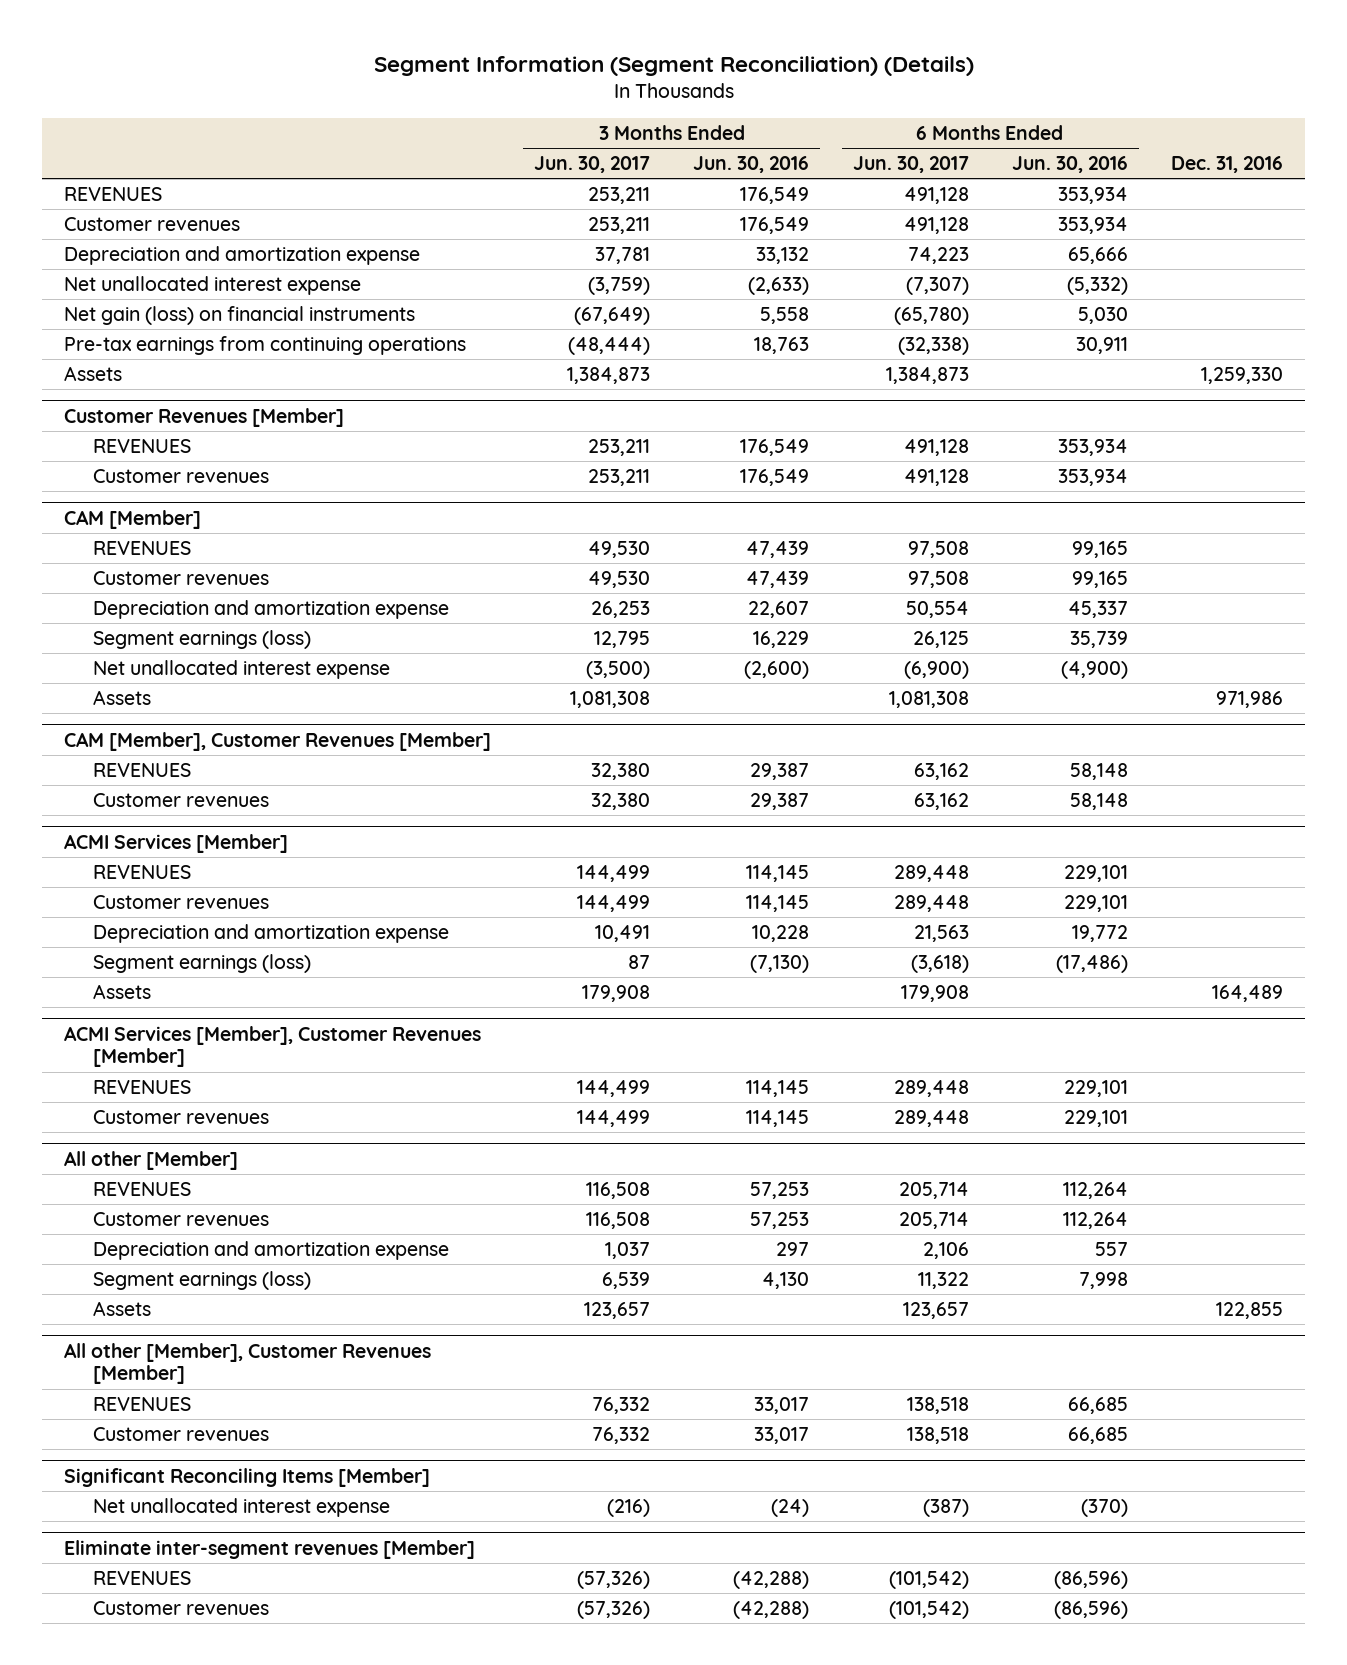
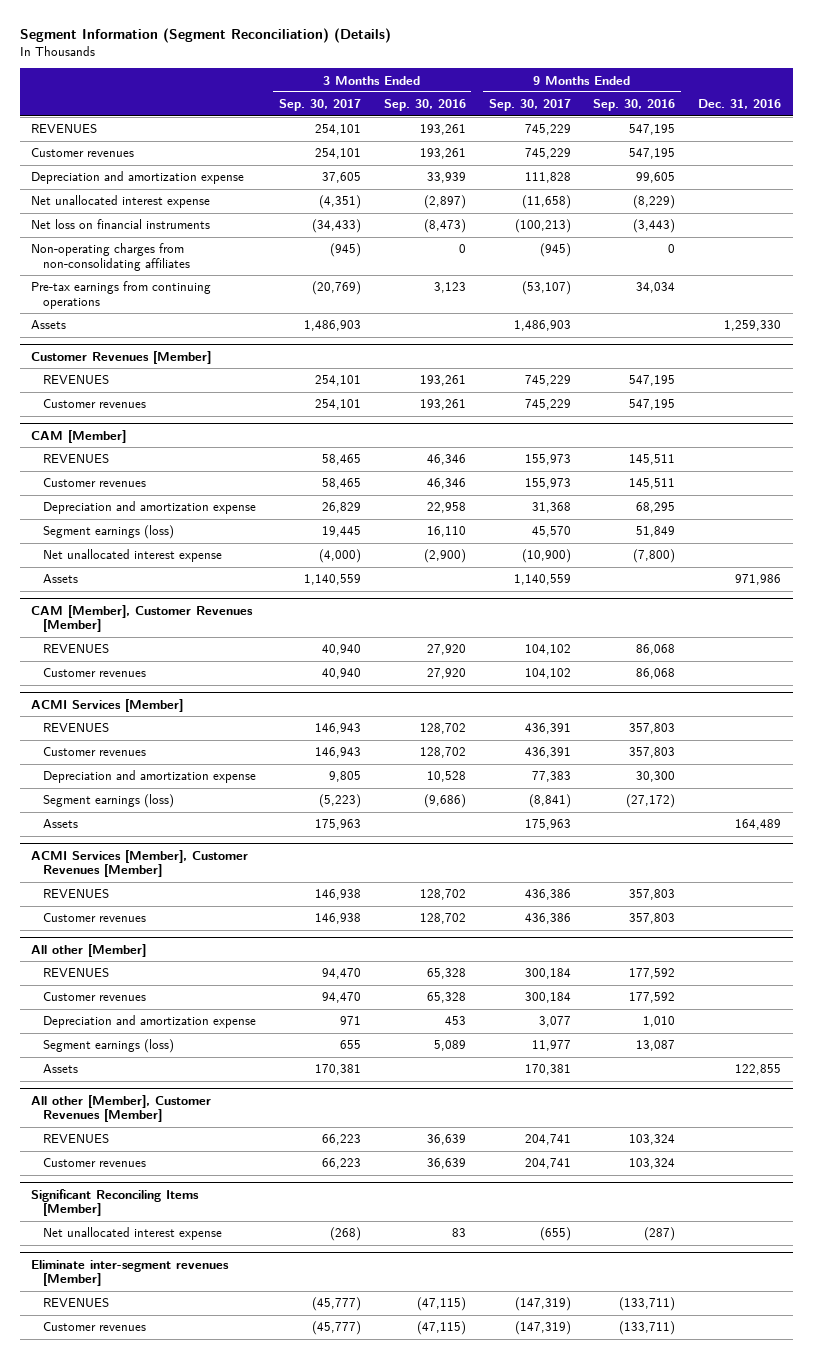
- | 3 Months Ended Jun. 30, 2017 | 3 Months Ended Jun. 30, 2016 | 6 Months Ended Jun. 30, 2017 | 6 Months Ended Jun. 30, 2016 | Dec. 31, 2016
+ | 3 Months Ended Sep. 30, 2017 | 3 Months Ended Sep. 30, 2016 | 9 Months Ended Sep. 30, 2017 | 9 Months Ended Sep. 30, 2016 | Dec. 31, 2016
- Net gain (loss) on financial instruments | (67,649) | 5,558 | (65,780) | 5,030 |
+ Net loss on financial instruments | (34,433) | (8,473) | (100,213) | (3,443) |
+ Non-operating charges from non-consolidating affiliates | (945) | 0 | (945) | 0 |

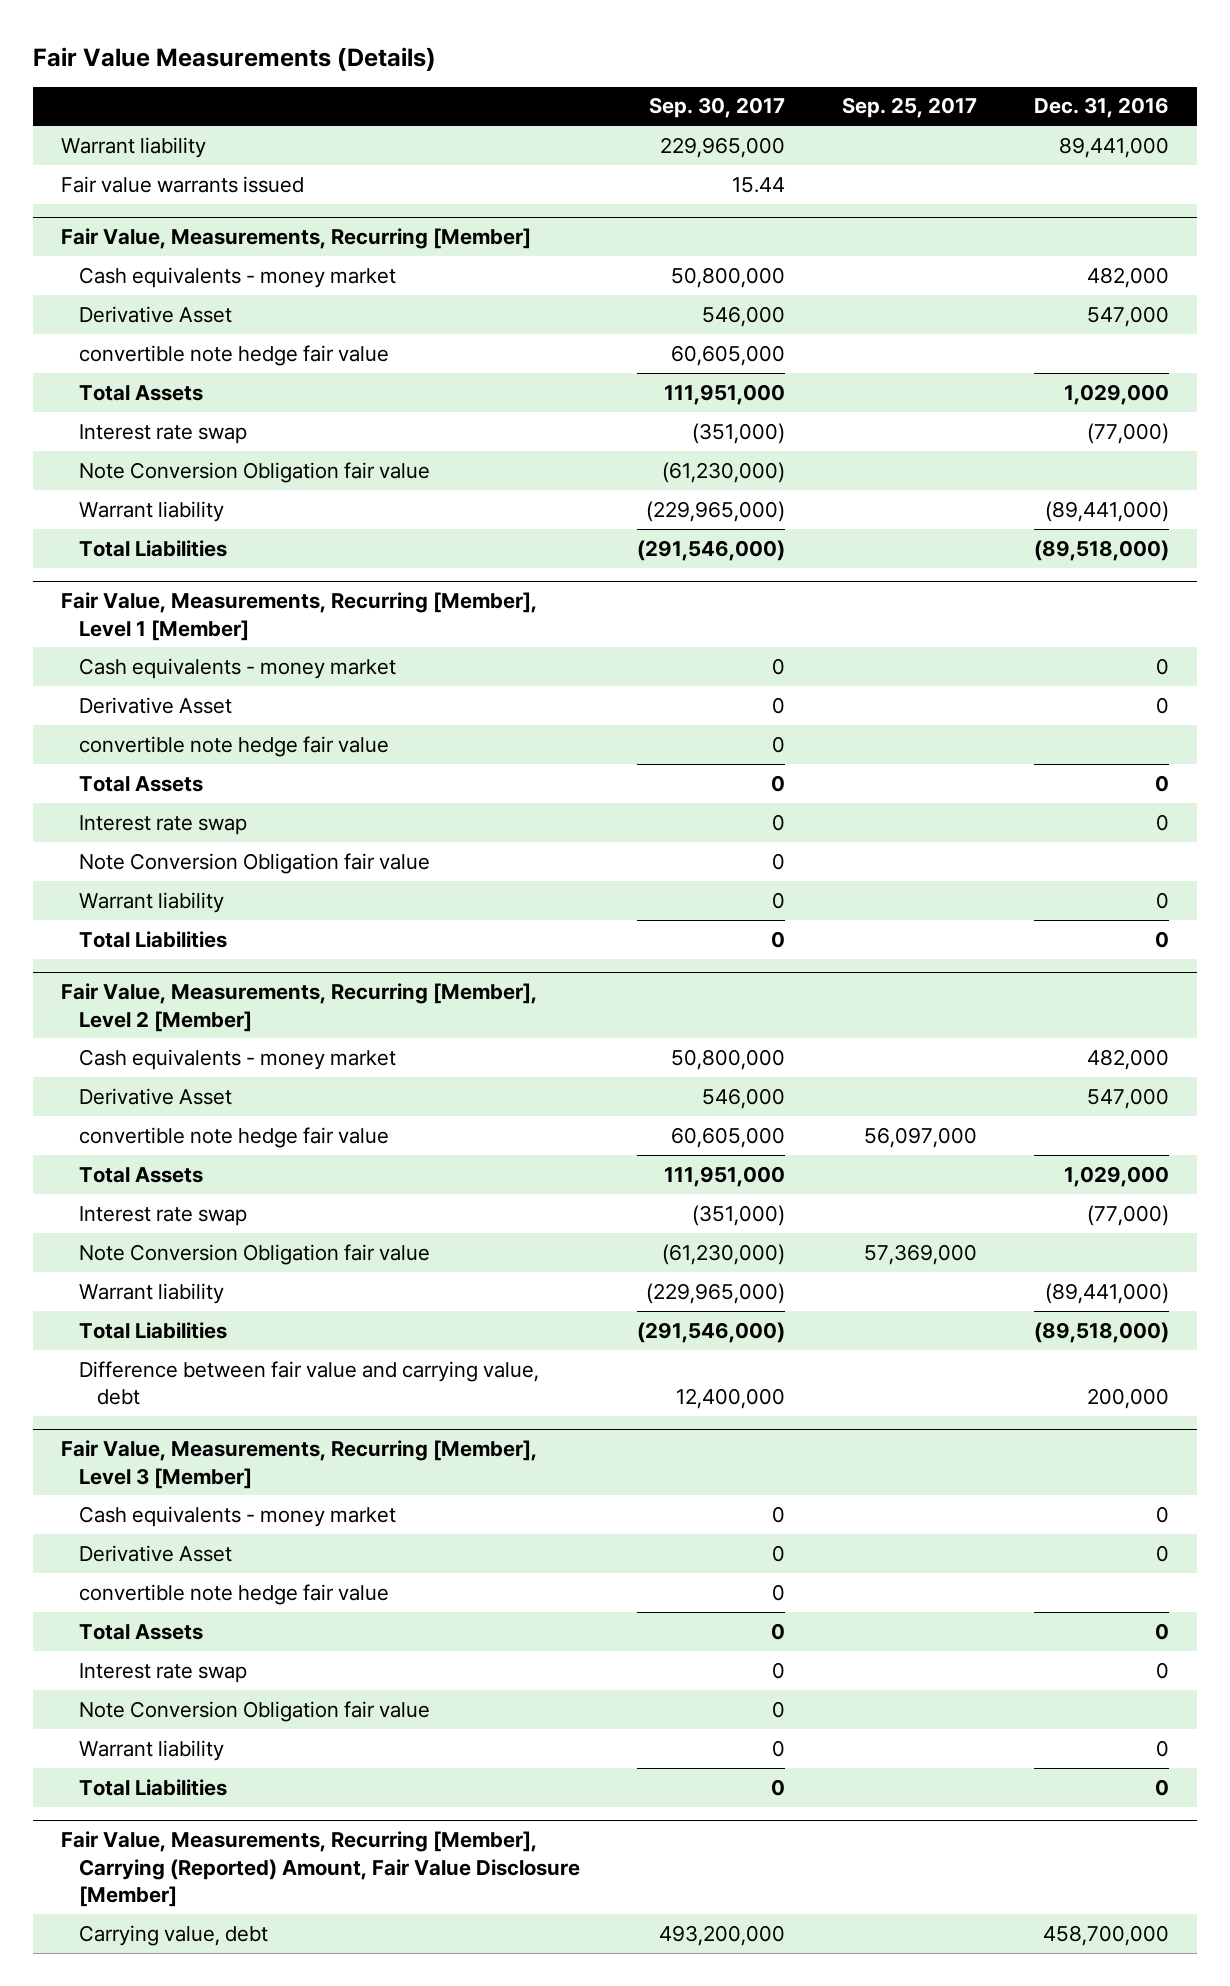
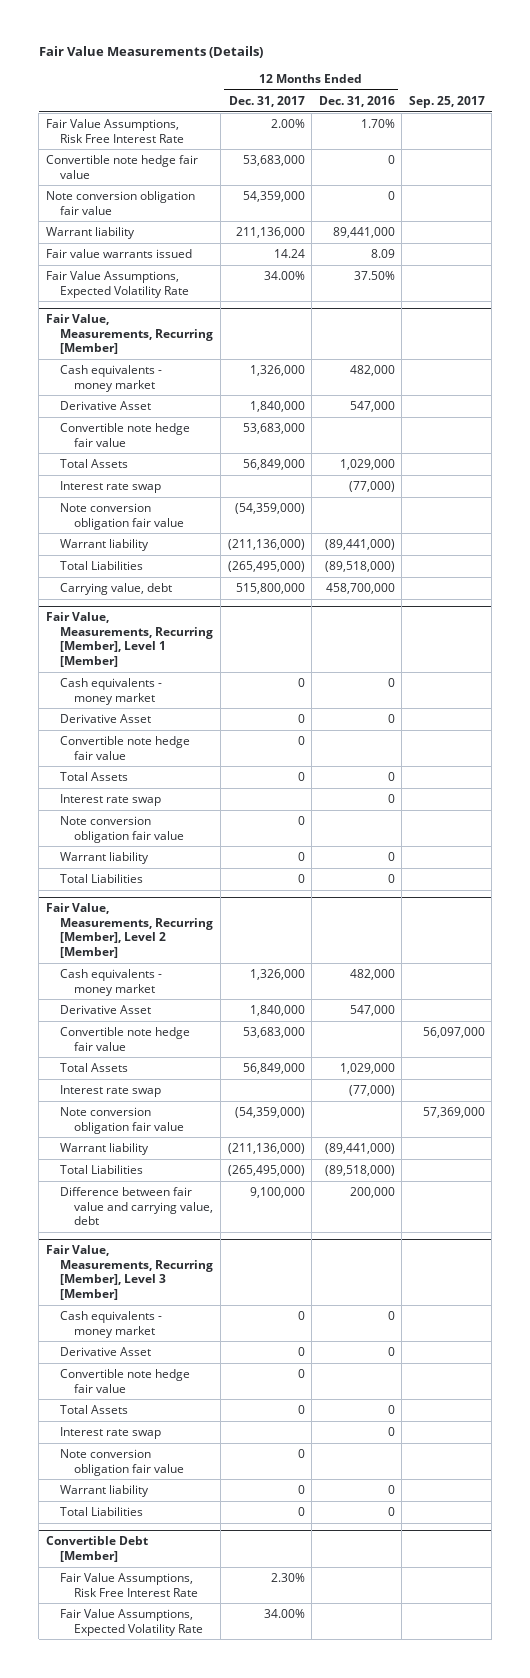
- | Sep. 30, 2017 | Sep. 25, 2017 | Dec. 31, 2016
+ | 12 Months Ended Dec. 31, 2017 | 12 Months Ended Dec. 31, 2016 | Sep. 25, 2017
+ Fair Value Assumptions, Risk Free Interest Rate | 2.00% | 1.70% |
+ Convertible note hedge fair value | 53,683,000 | 0 |
+ Note conversion obligation fair value | 54,359,000 | 0 |
+ Fair Value Assumptions, Expected Volatility Rate | 34.00% | 37.50% |
@ Fair Value, Measurements, Recurring [Member]
- convertible note hedge fair value | 60,605,000 | |
+ Convertible note hedge fair value | 53,683,000 | |
- Note Conversion Obligation fair value | (61,230,000) | |
+ Note conversion obligation fair value | (54,359,000) | |
+ Carrying value, debt | 515,800,000 | 458,700,000 |
@ Fair Value, Measurements, Recurring [Member], Level 1 [Member]
- convertible note hedge fair value | 0 | |
+ Convertible note hedge fair value | 0 | |
- Note Conversion Obligation fair value | 0 | |
+ Note conversion obligation fair value | 0 | |
@ Fair Value, Measurements, Recurring [Member], Level 2 [Member]
- convertible note hedge fair value | 60,605,000 | 56,097,000 |
+ Convertible note hedge fair value | 53,683,000 | | 56,097,000
- Note Conversion Obligation fair value | (61,230,000) | 57,369,000 |
+ Note conversion obligation fair value | (54,359,000) | | 57,369,000
@ Fair Value, Measurements, Recurring [Member], Level 3 [Member]
- convertible note hedge fair value | 0 | |
+ Convertible note hedge fair value | 0 | |
- Note Conversion Obligation fair value | 0 | |
+ Note conversion obligation fair value | 0 | |
- Fair Value, Measurements, Recurring [Member], Carrying (Reported) Amount, Fair Value Disclosure [Member]
- Carrying value, debt | 493,200,000 | | 458,700,000
+ Convertible Debt [Member]
+ Fair Value Assumptions, Risk Free Interest Rate | 2.30% | |
+ Fair Value Assumptions, Expected Volatility Rate | 34.00% | |

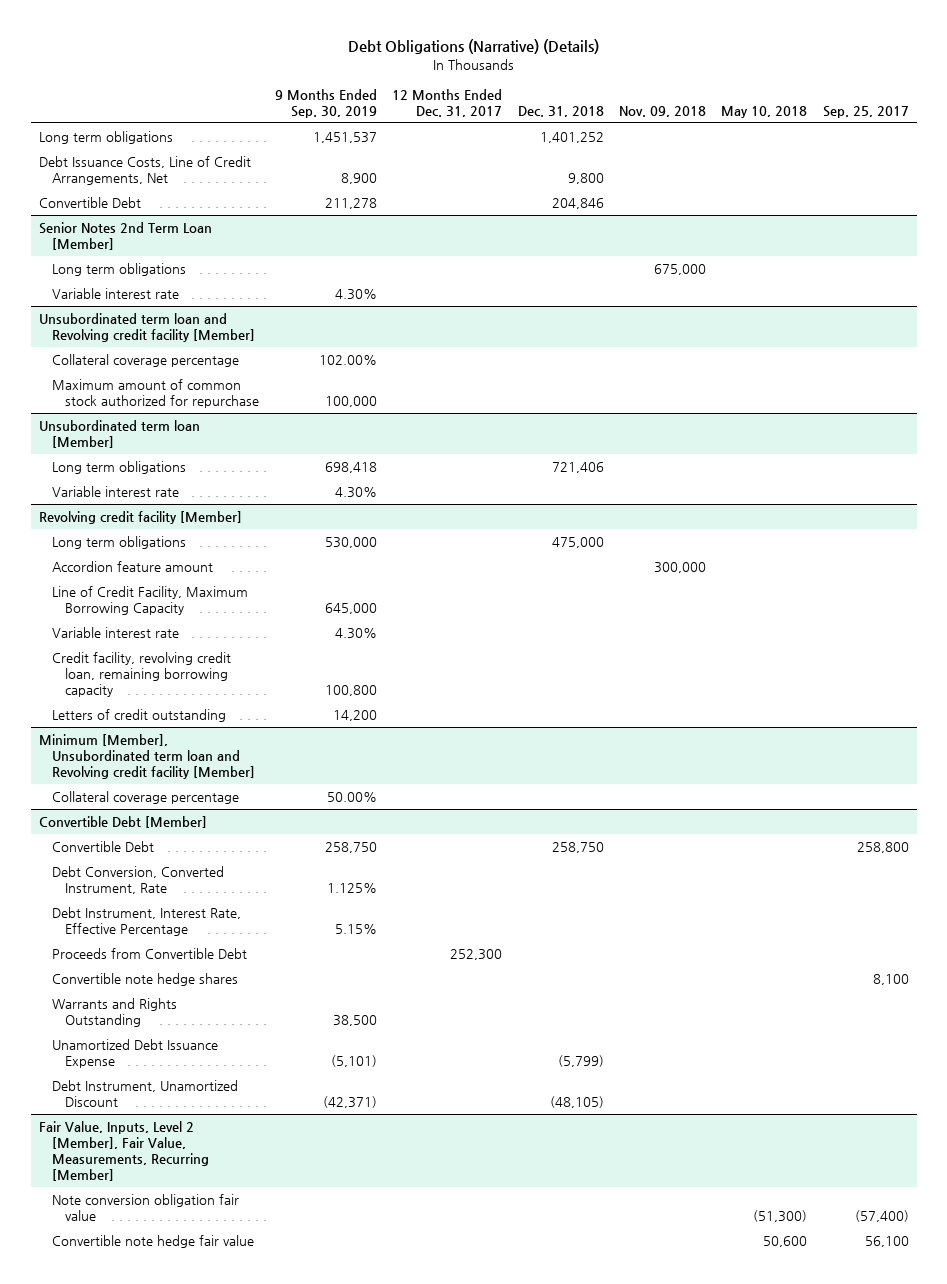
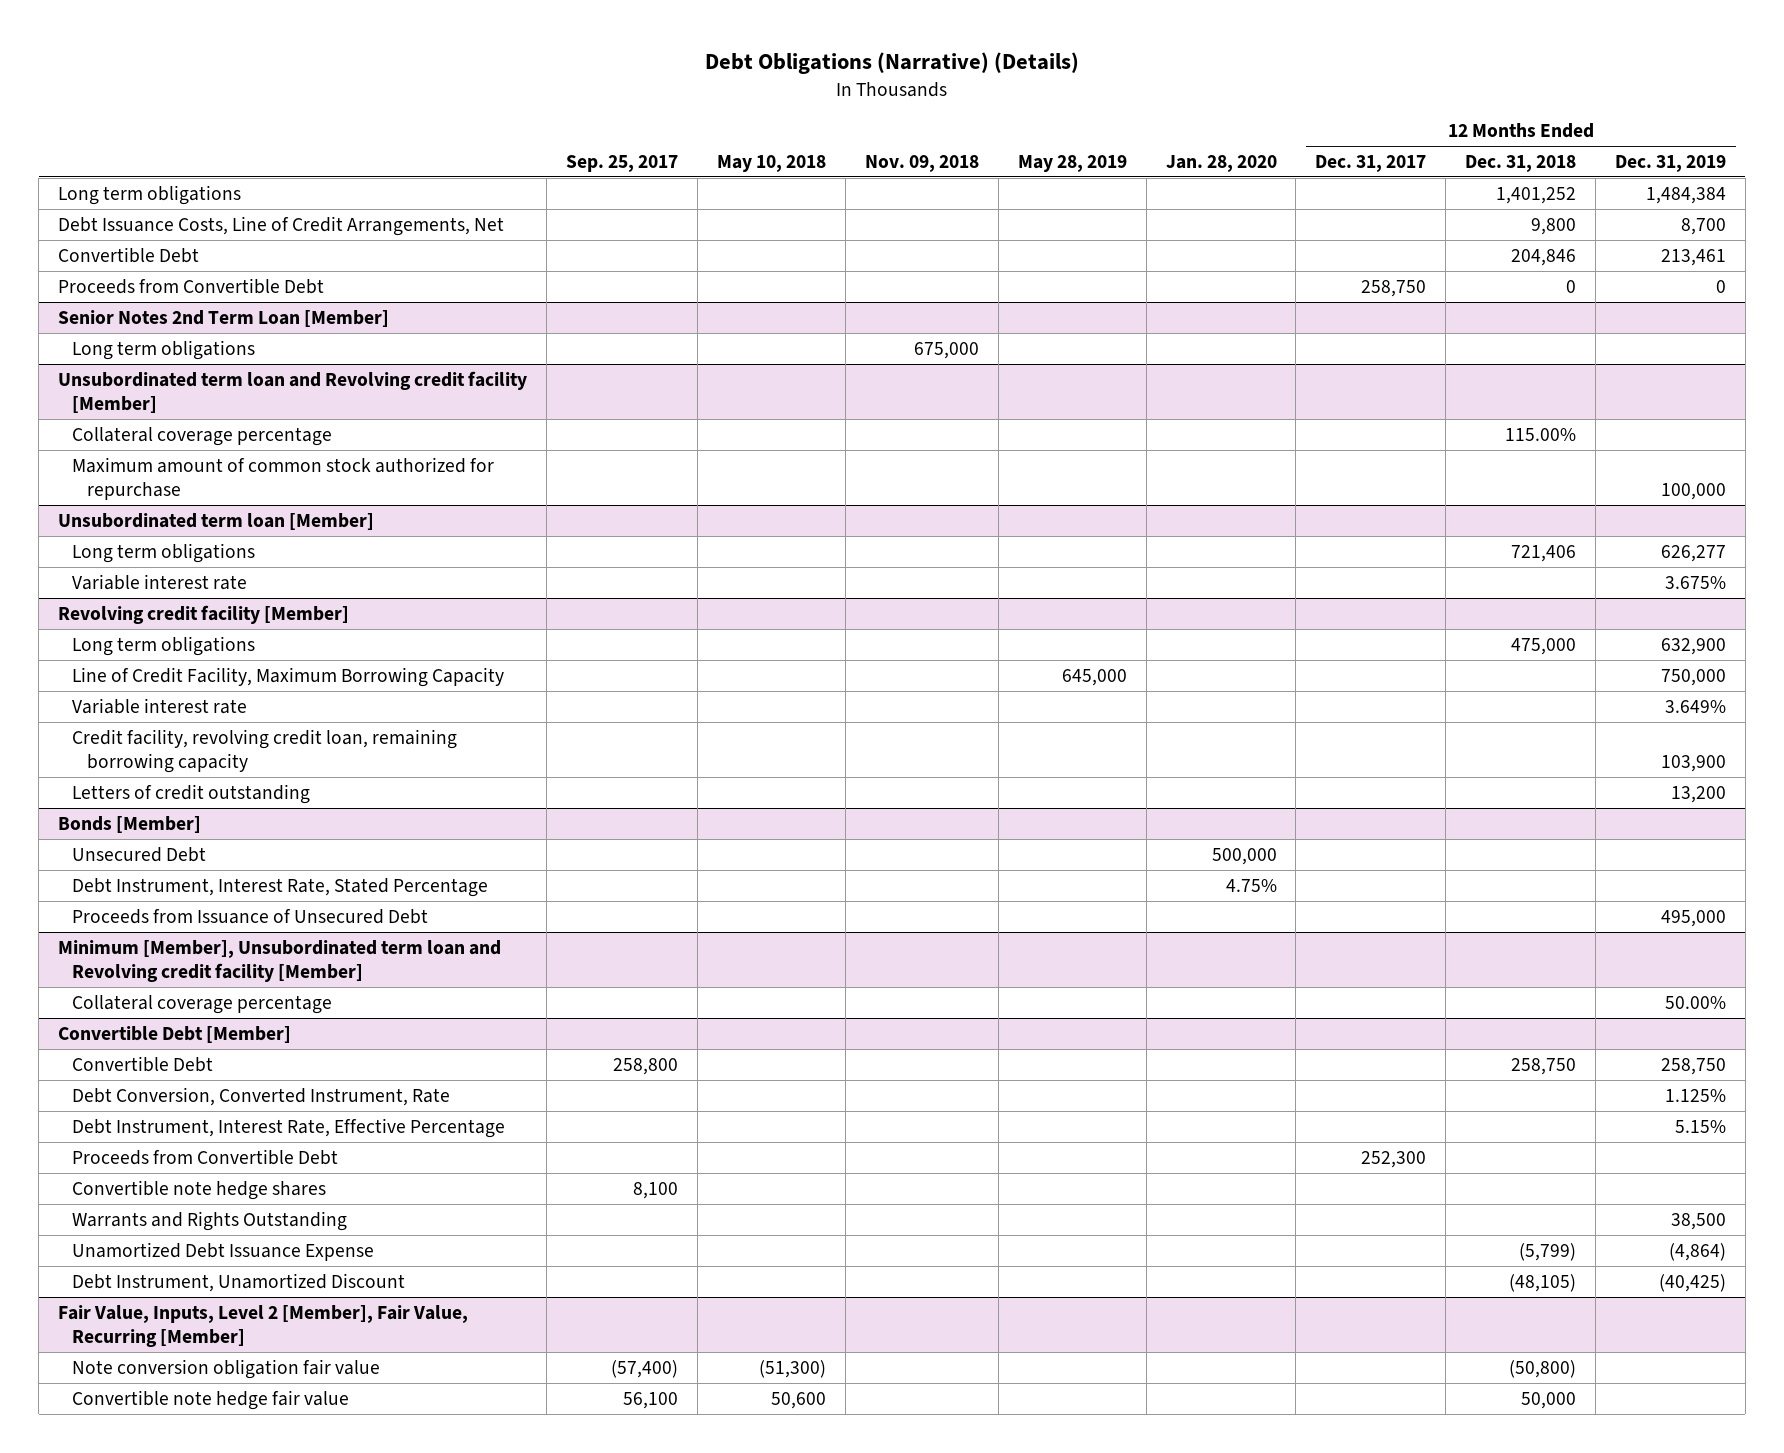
- | 9 Months Ended Sep. 30, 2019 | 12 Months Ended Dec. 31, 2017 | Dec. 31, 2018 | Nov. 09, 2018 | May 10, 2018 | Sep. 25, 2017
+ | Sep. 25, 2017 | May 10, 2018 | Nov. 09, 2018 | May 28, 2019 | Jan. 28, 2020 | 12 Months Ended Dec. 31, 2017 | 12 Months Ended Dec. 31, 2018 | 12 Months Ended Dec. 31, 2019
+ Proceeds from Convertible Debt | | | | | | 258,750 | 0 | 0
@ Senior Notes 2nd Term Loan [Member]
- Variable interest rate | 4.30% | | | | |
@ Revolving credit facility [Member]
- Accordion feature amount | | | | 300,000 | |
+ Bonds [Member]
+ Unsecured Debt | | | | | 500,000 | | |
+ Debt Instrument, Interest Rate, Stated Percentage | | | | | 4.75% | | |
+ Proceeds from Issuance of Unsecured Debt | | | | | | | | 495,000
- Fair Value, Inputs, Level 2 [Member], Fair Value, Measurements, Recurring [Member]
+ Fair Value, Inputs, Level 2 [Member], Fair Value, Recurring [Member]

